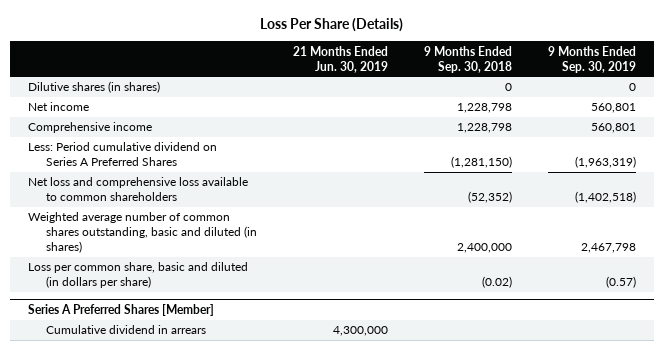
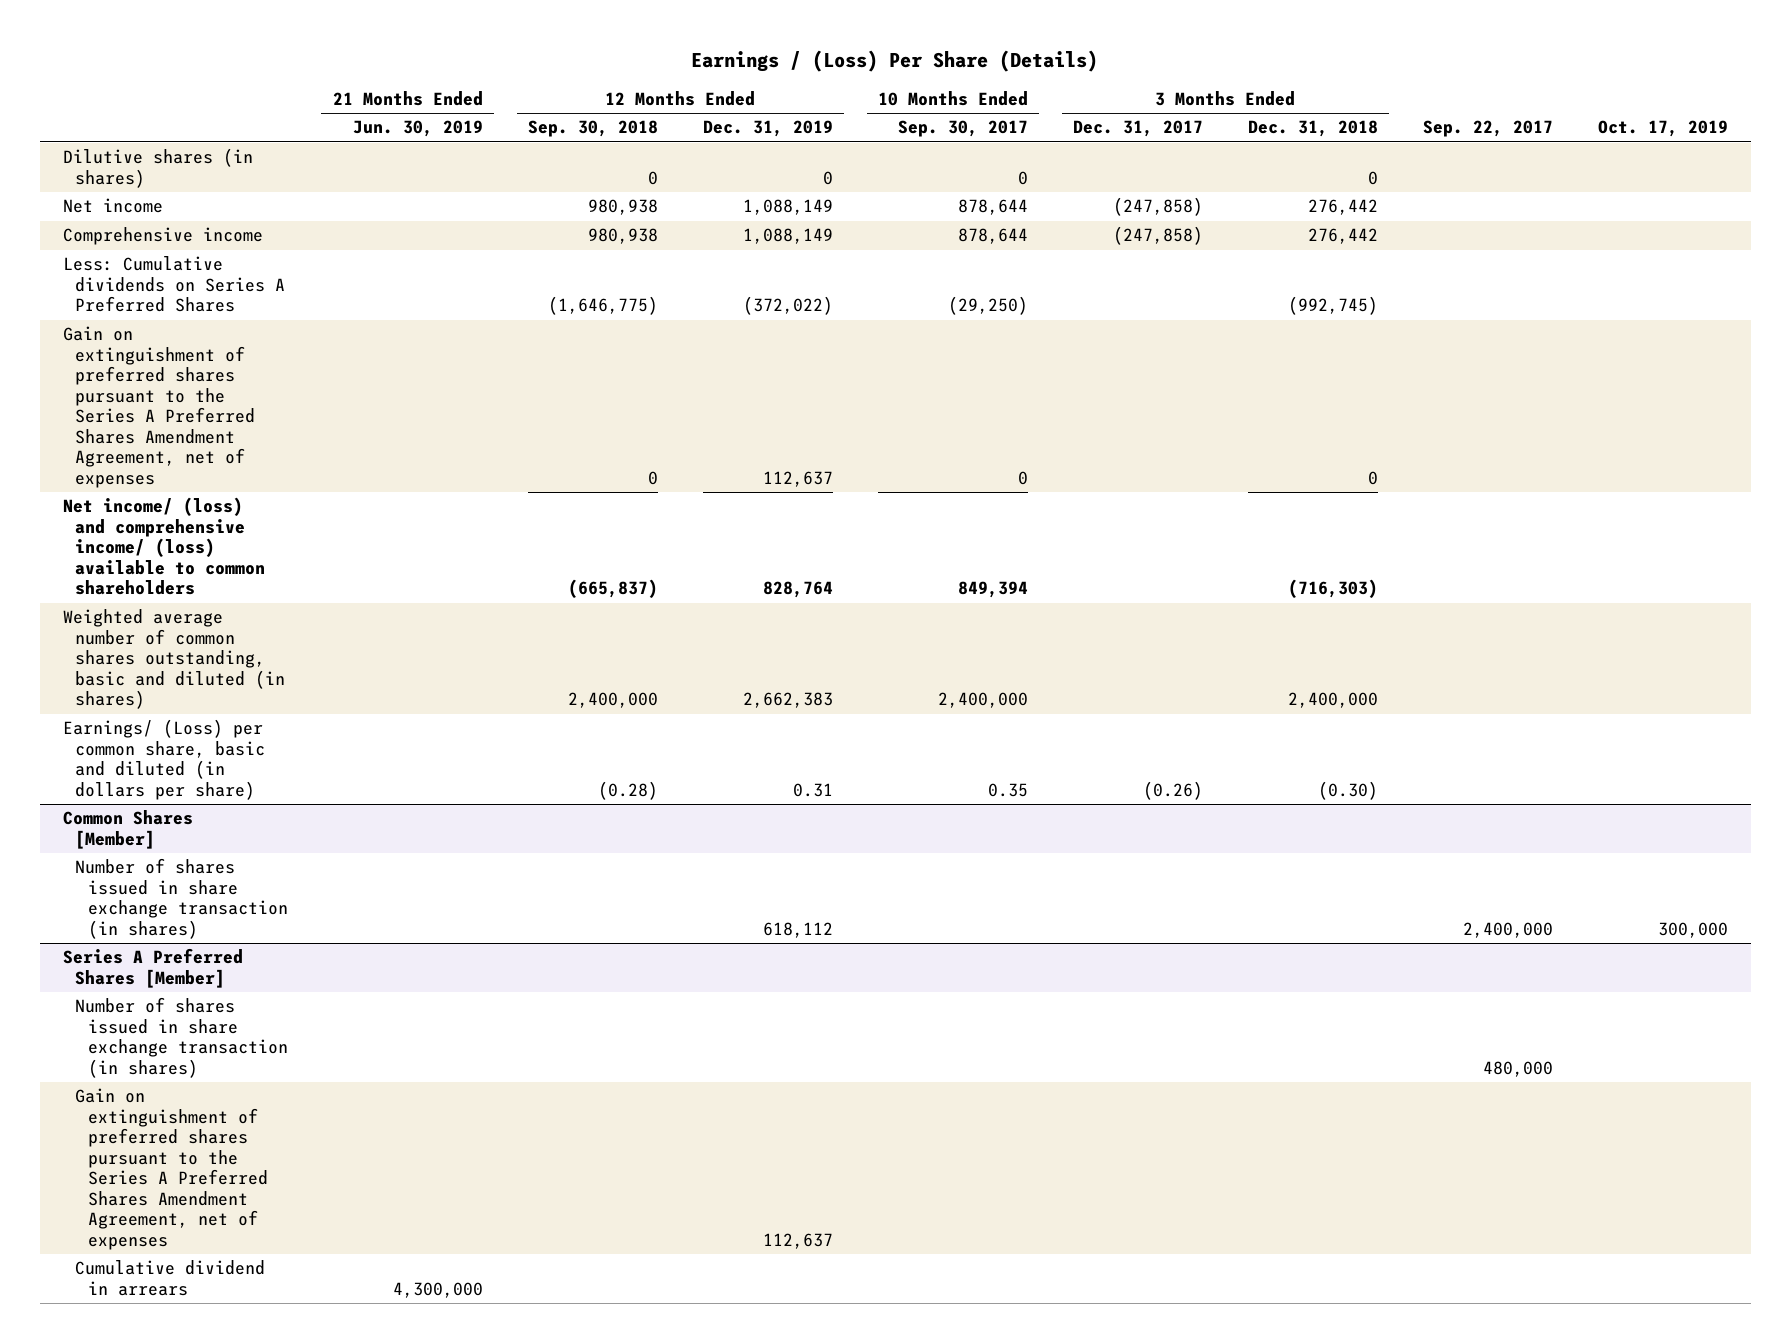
- Loss Per Share (Details)
+ Earnings / (Loss) Per Share (Details)
- | 21 Months Ended Jun. 30, 2019 | 9 Months Ended Sep. 30, 2018 | 9 Months Ended Sep. 30, 2019
+ | 21 Months Ended Jun. 30, 2019 | 12 Months Ended Sep. 30, 2018 | 12 Months Ended Dec. 31, 2019 | 10 Months Ended Sep. 30, 2017 | 3 Months Ended Dec. 31, 2017 | 3 Months Ended Dec. 31, 2018 | Sep. 22, 2017 | Oct. 17, 2019
- Less: Period cumulative dividend on Series A Preferred Shares | | (1,281,150) | (1,963,319)
- Net loss and comprehensive loss available to common shareholders | | (52,352) | (1,402,518)
+ Less: Cumulative dividends on Series A Preferred Shares | | (1,646,775) | (372,022) | (29,250) | | (992,745) | |
+ Gain on extinguishment of preferred shares pursuant to the Series A Preferred Shares Amendment Agreement, net of expenses | | 0 | 112,637 | 0 | | 0 | |
+ Net income/ (loss) and comprehensive income/ (loss) available to common shareholders | | (665,837) | 828,764 | 849,394 | | (716,303) | |
- Loss per common share, basic and diluted (in dollars per share) | | (0.02) | (0.57)
+ Earnings/ (Loss) per common share, basic and diluted (in dollars per share) | | (0.28) | 0.31 | 0.35 | (0.26) | (0.30) | |
+ Common Shares [Member]
+ Number of shares issued in share exchange transaction (in shares) | | | 618,112 | | | | 2,400,000 | 300,000
@ Series A Preferred Shares [Member]
+ Number of shares issued in share exchange transaction (in shares) | | | | | | | 480,000 |
+ Gain on extinguishment of preferred shares pursuant to the Series A Preferred Shares Amendment Agreement, net of expenses | | | 112,637 | | | | |

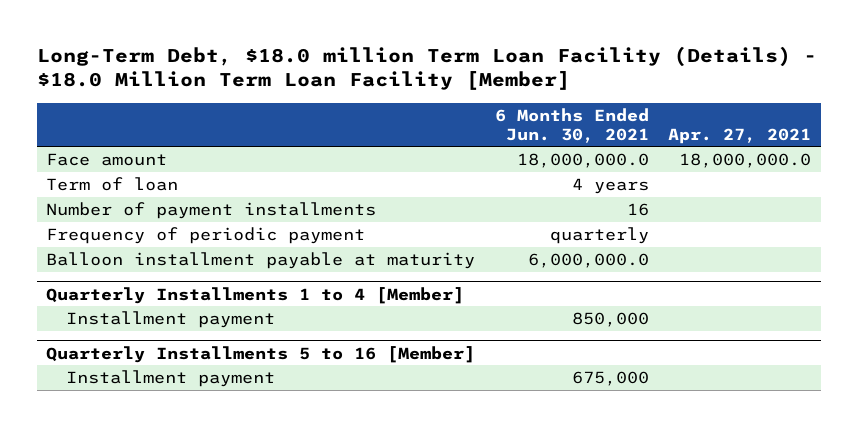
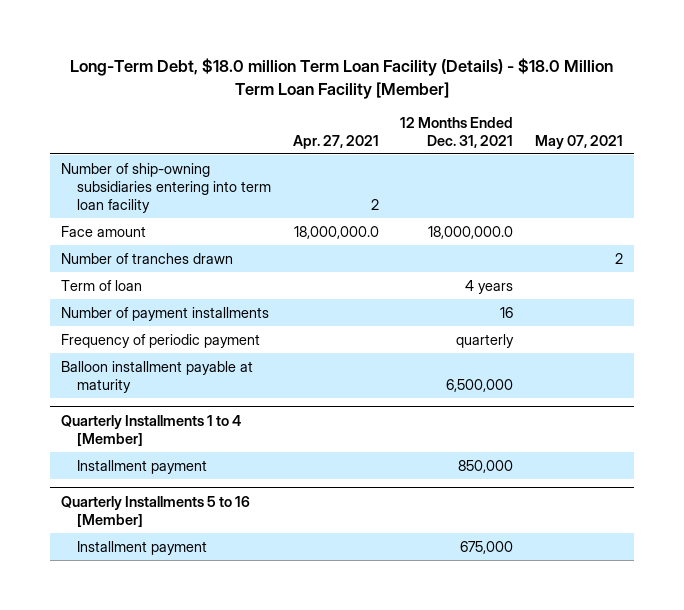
- | 6 Months Ended Jun. 30, 2021 | Apr. 27, 2021
+ | Apr. 27, 2021 | 12 Months Ended Dec. 31, 2021 | May 07, 2021
+ Number of ship-owning subsidiaries entering into term loan facility | 2 | |
+ Number of tranches drawn | | | 2

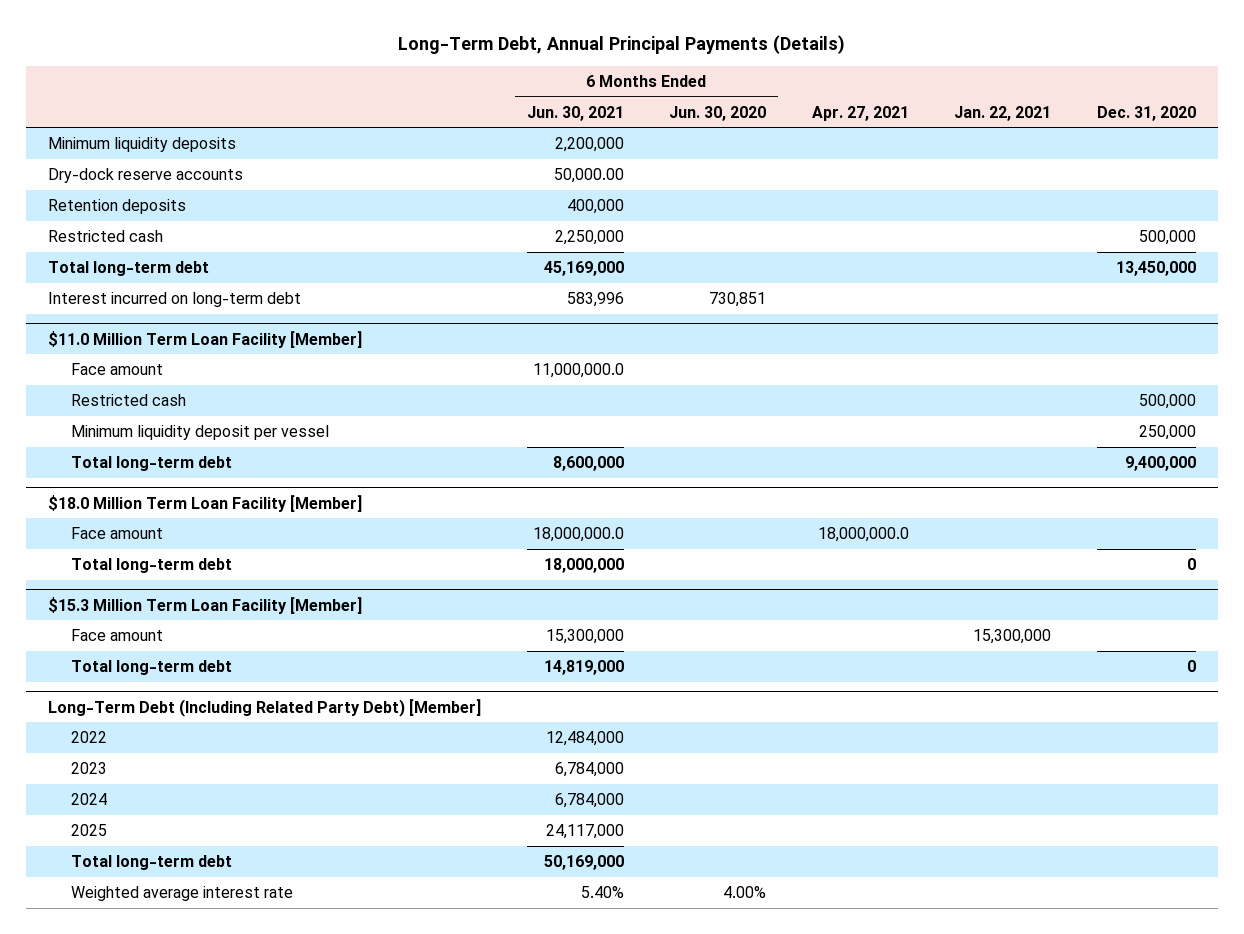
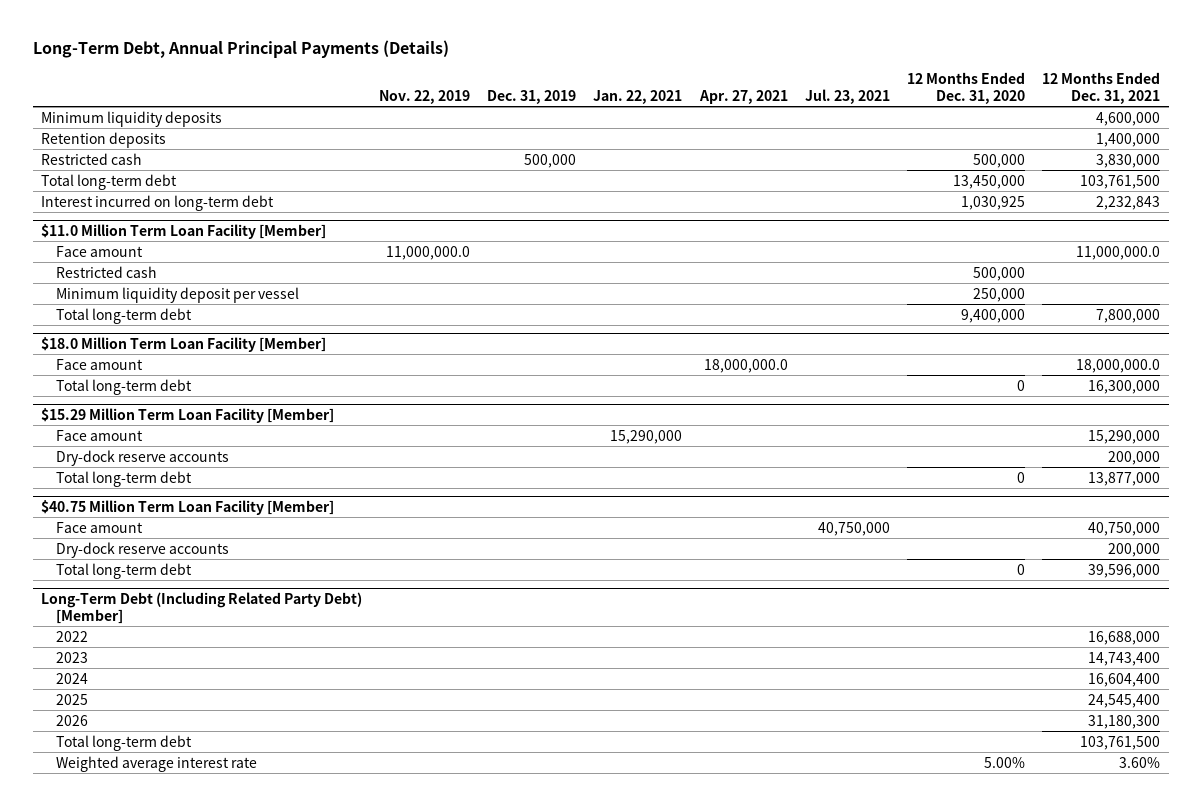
- | 6 Months Ended Jun. 30, 2021 | 6 Months Ended Jun. 30, 2020 | Apr. 27, 2021 | Jan. 22, 2021 | Dec. 31, 2020
+ | Nov. 22, 2019 | Dec. 31, 2019 | Jan. 22, 2021 | Apr. 27, 2021 | Jul. 23, 2021 | 12 Months Ended Dec. 31, 2020 | 12 Months Ended Dec. 31, 2021
- Dry-dock reserve accounts | 50,000.00 | | | |
- $15.3 Million Term Loan Facility [Member]
- Face amount | 15,300,000 | | | 15,300,000 |
- Total long-term debt | 14,819,000 | | | | 0
+ $15.29 Million Term Loan Facility [Member]
+ Face amount | | | 15,290,000 | | | | 15,290,000
+ Dry-dock reserve accounts | | | | | | | 200,000
+ Total long-term debt | | | | | | 0 | 13,877,000
+ $40.75 Million Term Loan Facility [Member]
+ Face amount | | | | | 40,750,000 | | 40,750,000
+ Dry-dock reserve accounts | | | | | | | 200,000
+ Total long-term debt | | | | | | 0 | 39,596,000
@ Long-Term Debt (Including Related Party Debt) [Member]
+ 2026 | | | | | | | 31,180,300

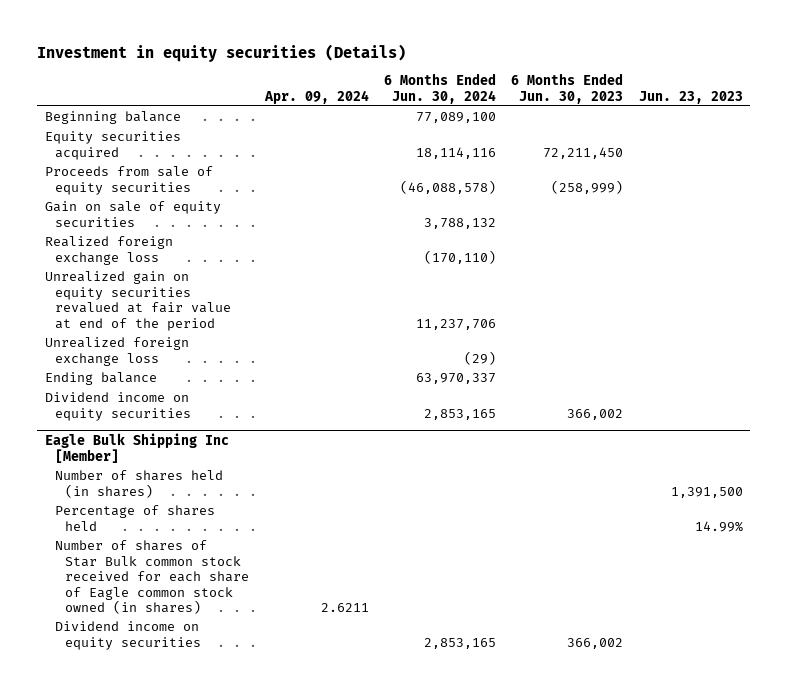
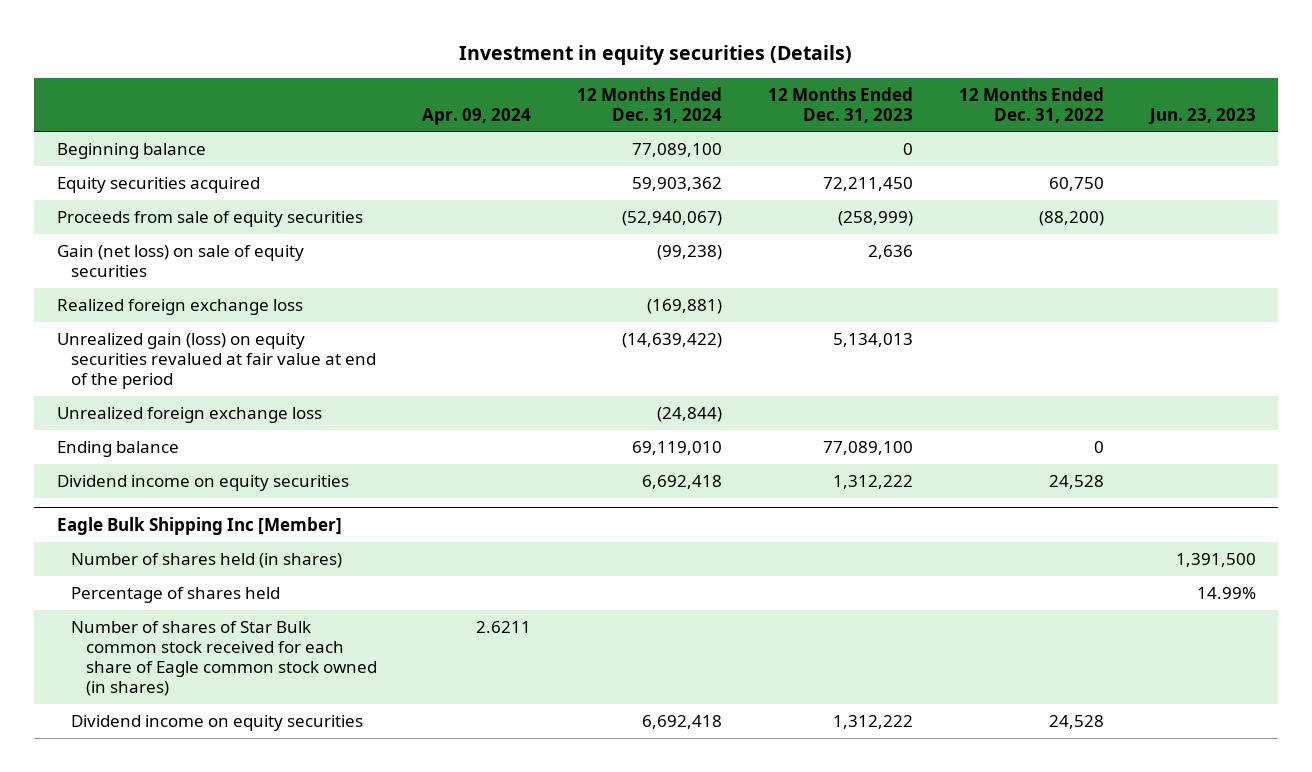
- | Apr. 09, 2024 | 6 Months Ended Jun. 30, 2024 | 6 Months Ended Jun. 30, 2023 | Jun. 23, 2023
+ | Apr. 09, 2024 | 12 Months Ended Dec. 31, 2024 | 12 Months Ended Dec. 31, 2023 | 12 Months Ended Dec. 31, 2022 | Jun. 23, 2023
- Gain on sale of equity securities | | 3,788,132 | |
+ Gain (net loss) on sale of equity securities | | (99,238) | 2,636 | |
- Unrealized gain on equity securities revalued at fair value at end of the period | | 11,237,706 | |
+ Unrealized gain (loss) on equity securities revalued at fair value at end of the period | | (14,639,422) | 5,134,013 | |

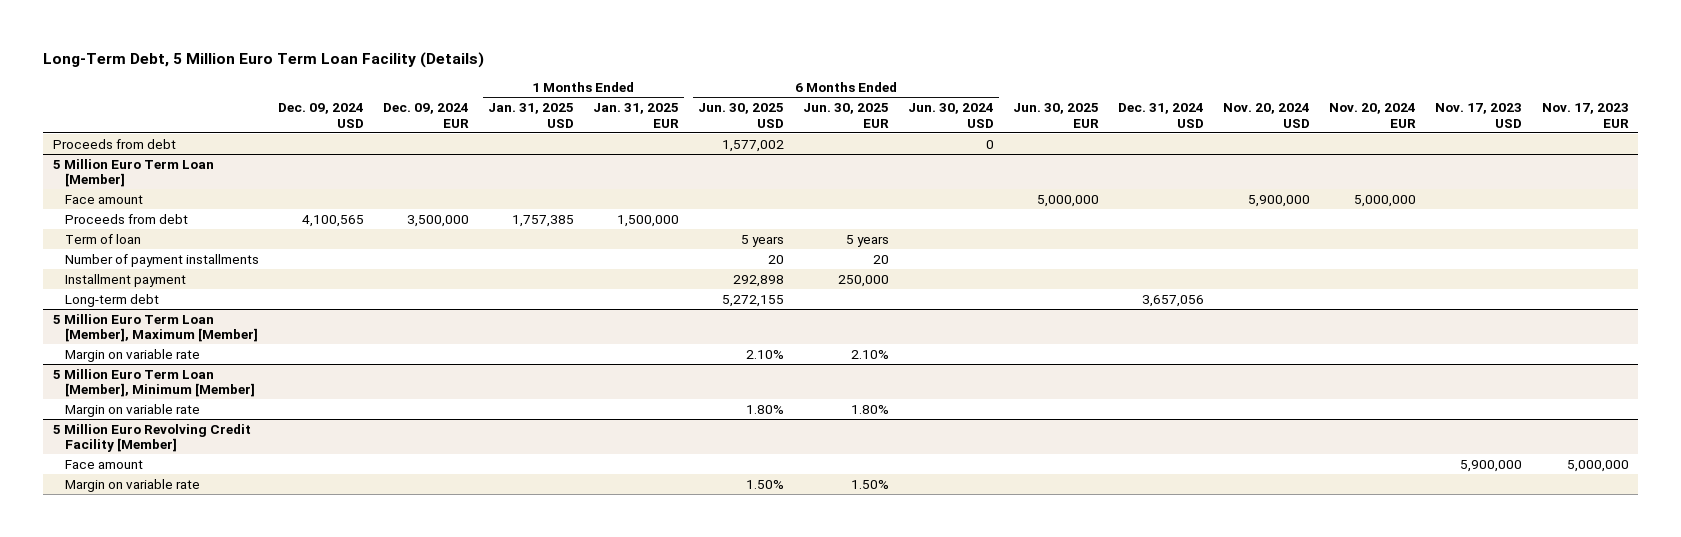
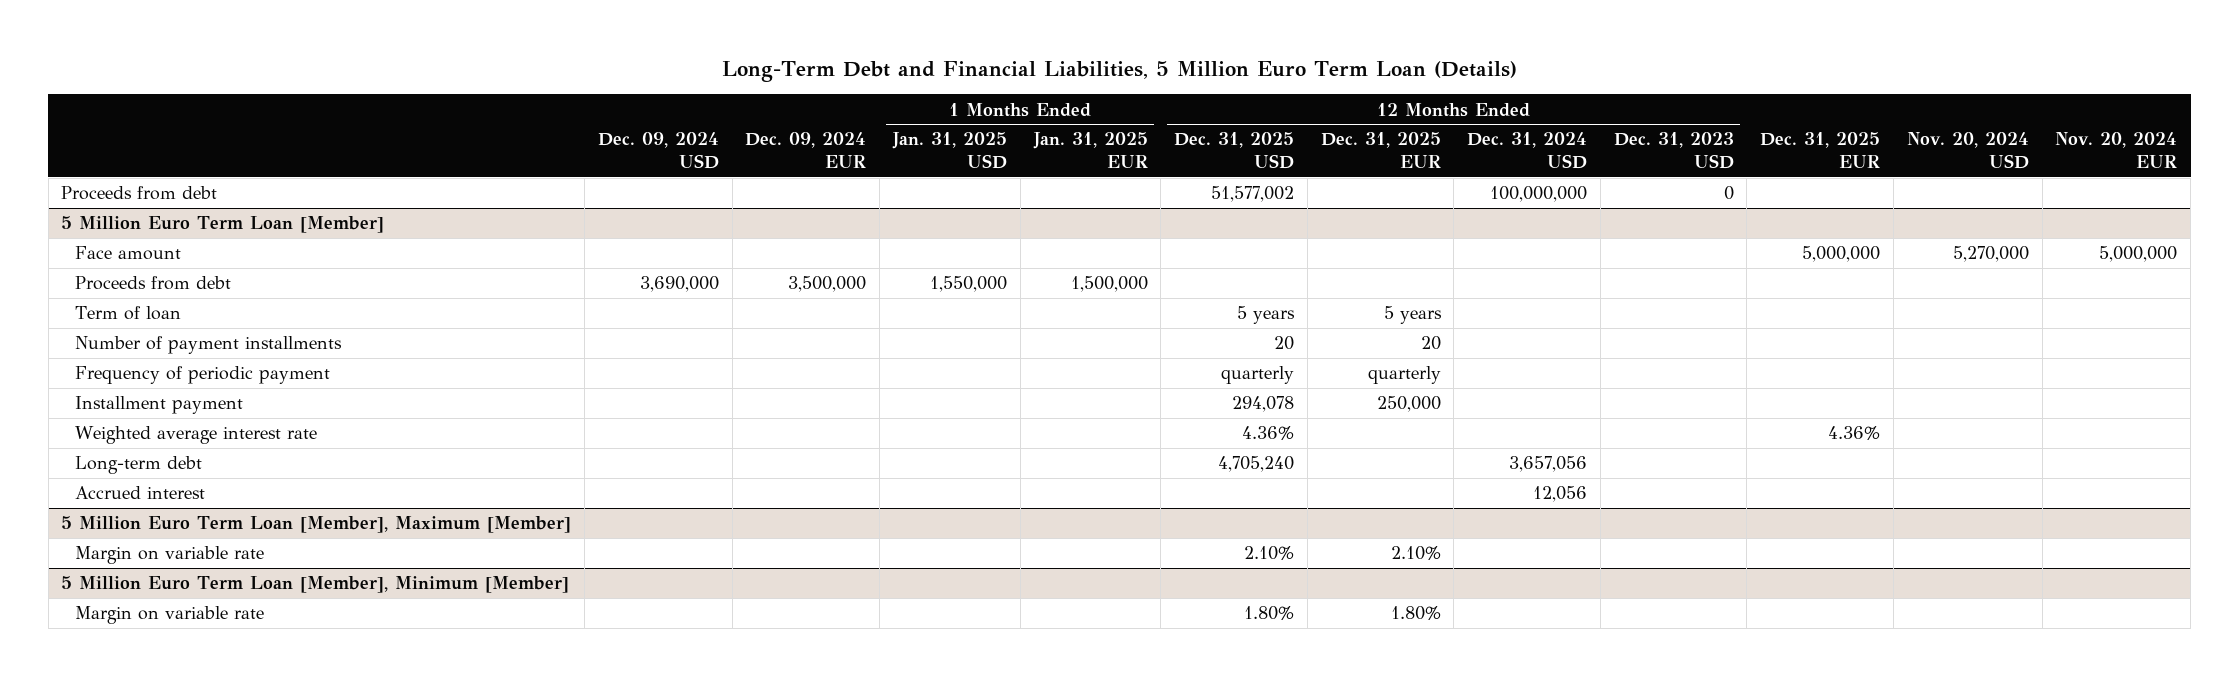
- Long-Term Debt, 5 Million Euro Term Loan Facility (Details)
+ Long-Term Debt and Financial Liabilities, 5 Million Euro Term Loan (Details)
- | Dec. 09, 2024 USD | Dec. 09, 2024 EUR | 1 Months Ended Jan. 31, 2025 USD | 1 Months Ended Jan. 31, 2025 EUR | 6 Months Ended Jun. 30, 2025 USD | 6 Months Ended Jun. 30, 2025 EUR | 6 Months Ended Jun. 30, 2024 USD | Jun. 30, 2025 EUR | Dec. 31, 2024 USD | Nov. 20, 2024 USD | Nov. 20, 2024 EUR | Nov. 17, 2023 USD | Nov. 17, 2023 EUR
+ | Dec. 09, 2024 USD | Dec. 09, 2024 EUR | 1 Months Ended Jan. 31, 2025 USD | 1 Months Ended Jan. 31, 2025 EUR | 12 Months Ended Dec. 31, 2025 USD | 12 Months Ended Dec. 31, 2025 EUR | 12 Months Ended Dec. 31, 2024 USD | 12 Months Ended Dec. 31, 2023 USD | Dec. 31, 2025 EUR | Nov. 20, 2024 USD | Nov. 20, 2024 EUR
@ 5 Million Euro Term Loan [Member]
- Face amount | | | | | | | | 5,000,000 | | 5,900,000 | 5,000,000 | |
- Proceeds from debt | 4,100,565 | 3,500,000 | 1,757,385 | 1,500,000 | | | | | | | | |
+ Face amount | | | | | | | | | 5,000,000 | 5,270,000 | 5,000,000
+ Proceeds from debt | 3,690,000 | 3,500,000 | 1,550,000 | 1,500,000 | | | | | | |
+ Frequency of periodic payment | | | | | quarterly | quarterly | | | | |
+ Weighted average interest rate | | | | | 4.36% | | | | 4.36% | |
+ Accrued interest | | | | | | | 12,056 | | | |
- 5 Million Euro Revolving Credit Facility [Member]
- Face amount | | | | | | | | | | | | 5,900,000 | 5,000,000
- Margin on variable rate | | | | | 1.50% | 1.50% | | | | | | |

